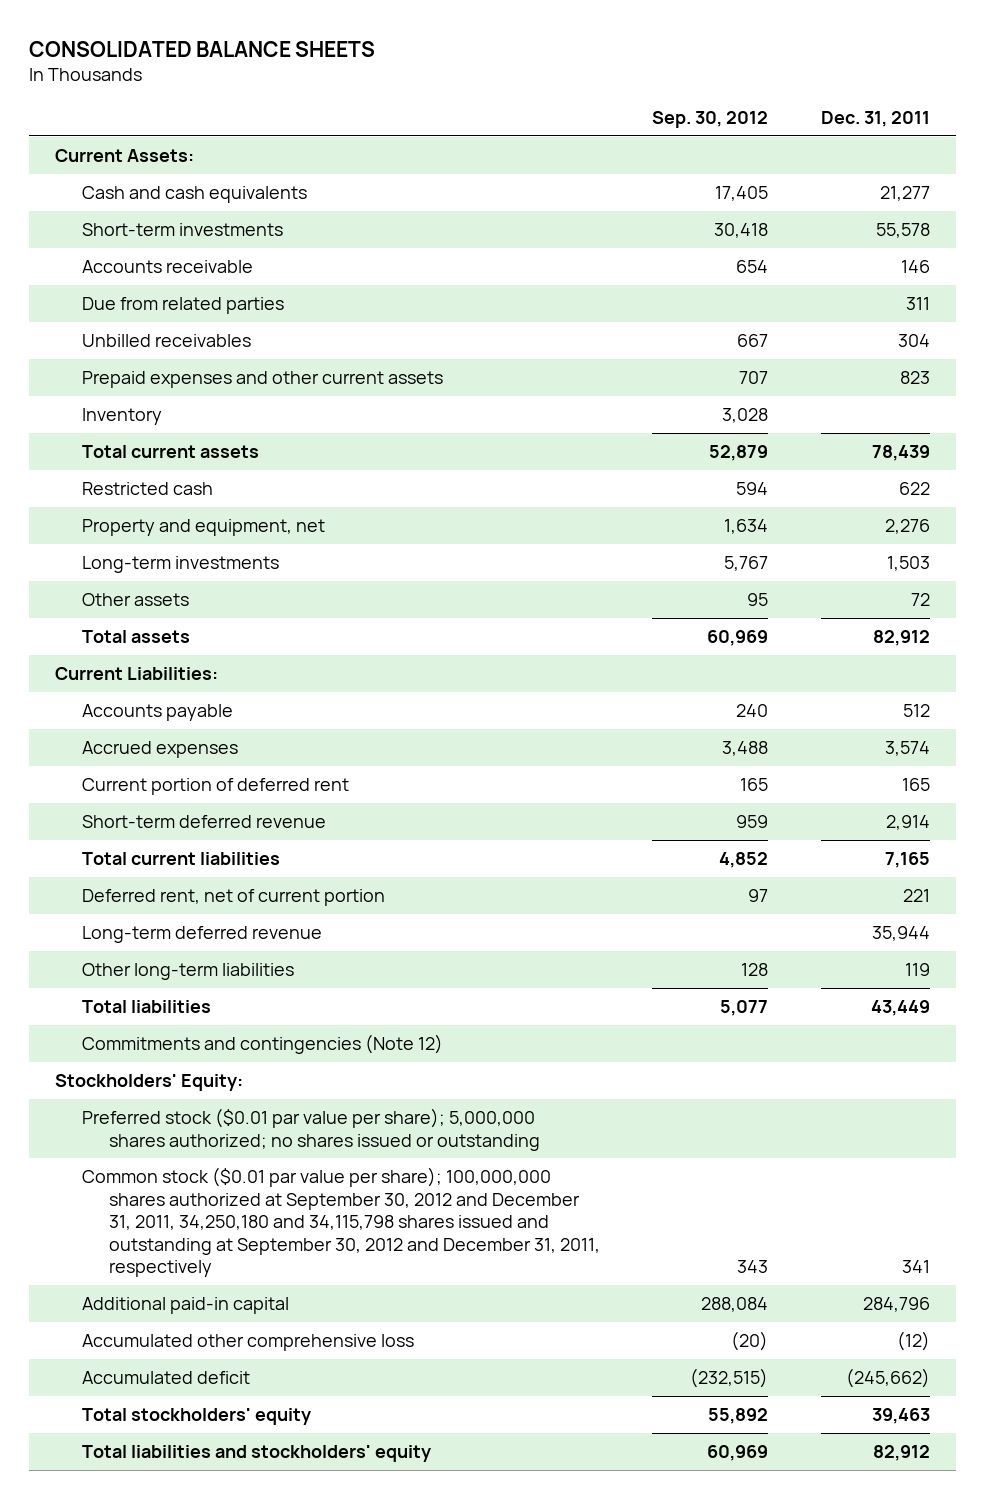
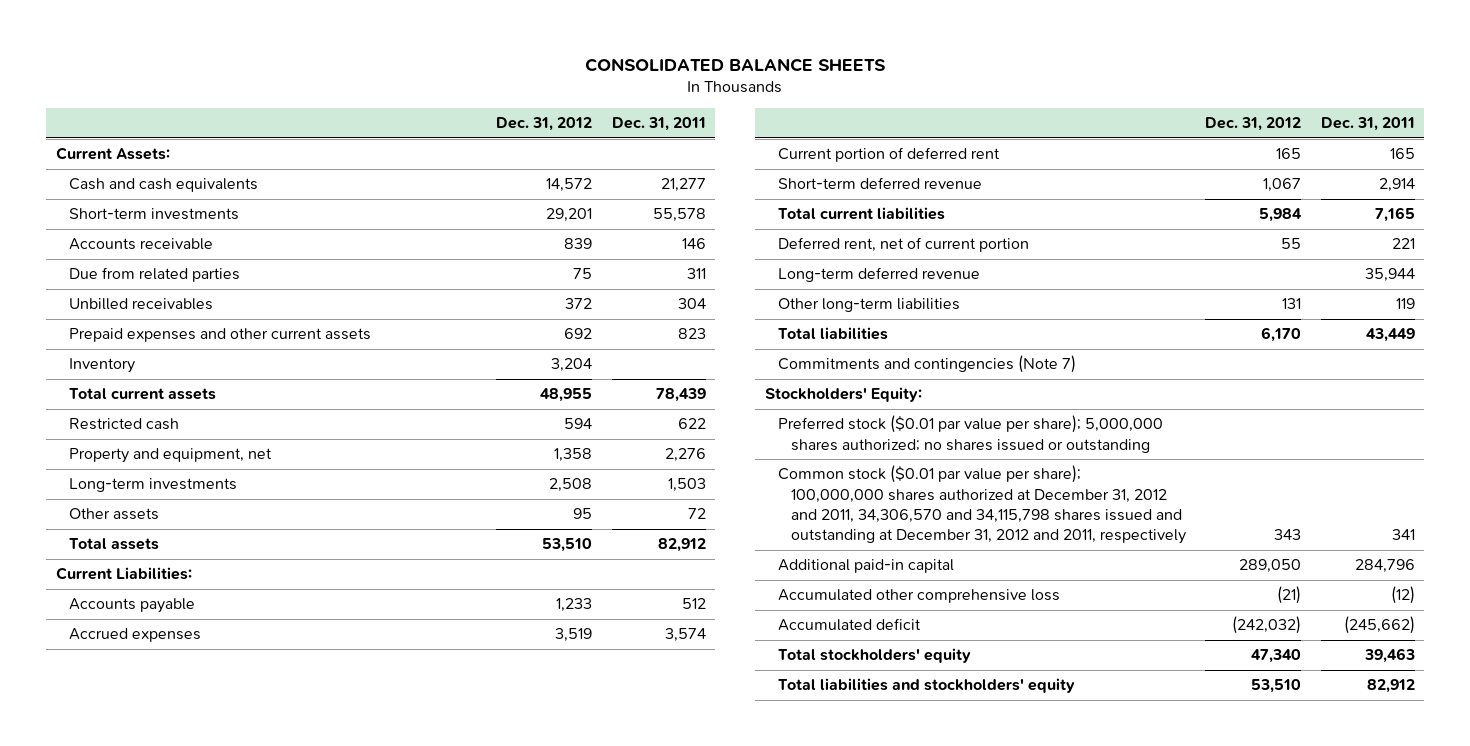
- | Sep. 30, 2012 | Dec. 31, 2011
+ | Dec. 31, 2012 | Dec. 31, 2011
- Commitments and contingencies (Note 12)
+ Commitments and contingencies (Note 7)
- Common stock ($0.01 par value per share); 100,000,000 shares authorized at September 30, 2012 and December 31, 2011, 34,250,180 and 34,115,798 shares issued and outstanding at September 30, 2012 and December 31, 2011, respectively | 343 | 341
+ Common stock ($0.01 par value per share); 100,000,000 shares authorized at December 31, 2012 and 2011, 34,306,570 and 34,115,798 shares issued and outstanding at December 31, 2012 and 2011, respectively | 343 | 341

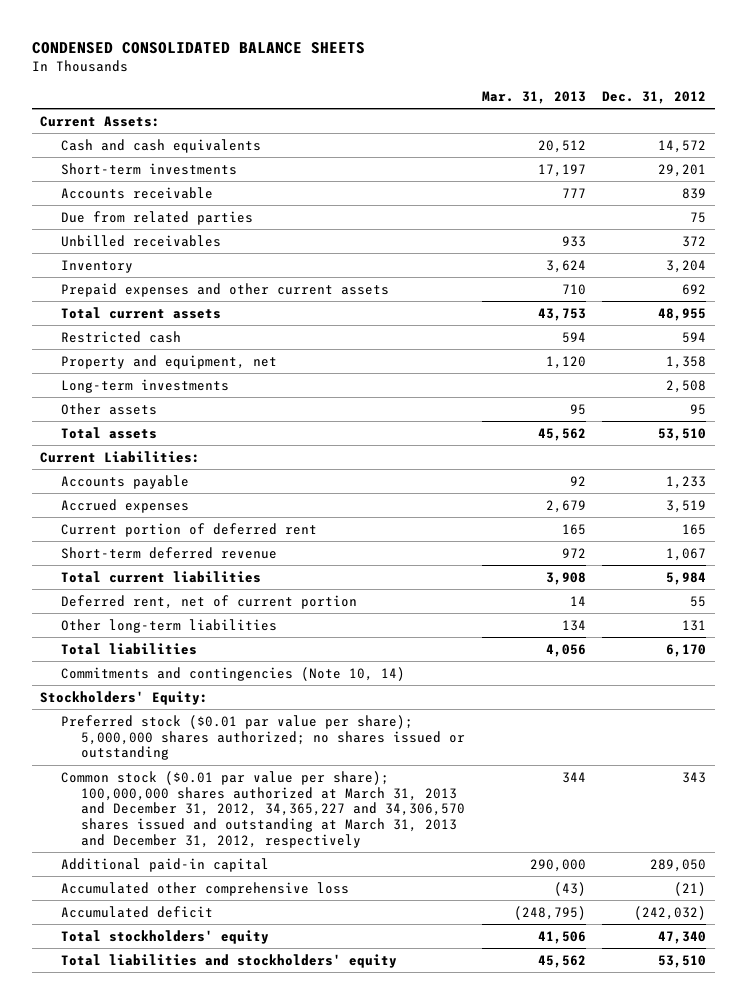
- CONSOLIDATED BALANCE SHEETS
+ CONDENSED CONSOLIDATED BALANCE SHEETS
- | Dec. 31, 2012 | Dec. 31, 2011
+ | Mar. 31, 2013 | Dec. 31, 2012
moved down: Prepaid expenses and other current assets | 710 | 692
- Long-term deferred revenue | | 35,944
- Commitments and contingencies (Note 7)
+ Commitments and contingencies (Note 10, 14)
- Common stock ($0.01 par value per share); 100,000,000 shares authorized at December 31, 2012 and 2011, 34,306,570 and 34,115,798 shares issued and outstanding at December 31, 2012 and 2011, respectively | 343 | 341
+ Common stock ($0.01 par value per share); 100,000,000 shares authorized at March 31, 2013 and December 31, 2012, 34,365,227 and 34,306,570 shares issued and outstanding at March 31, 2013 and December 31, 2012, respectively | 344 | 343

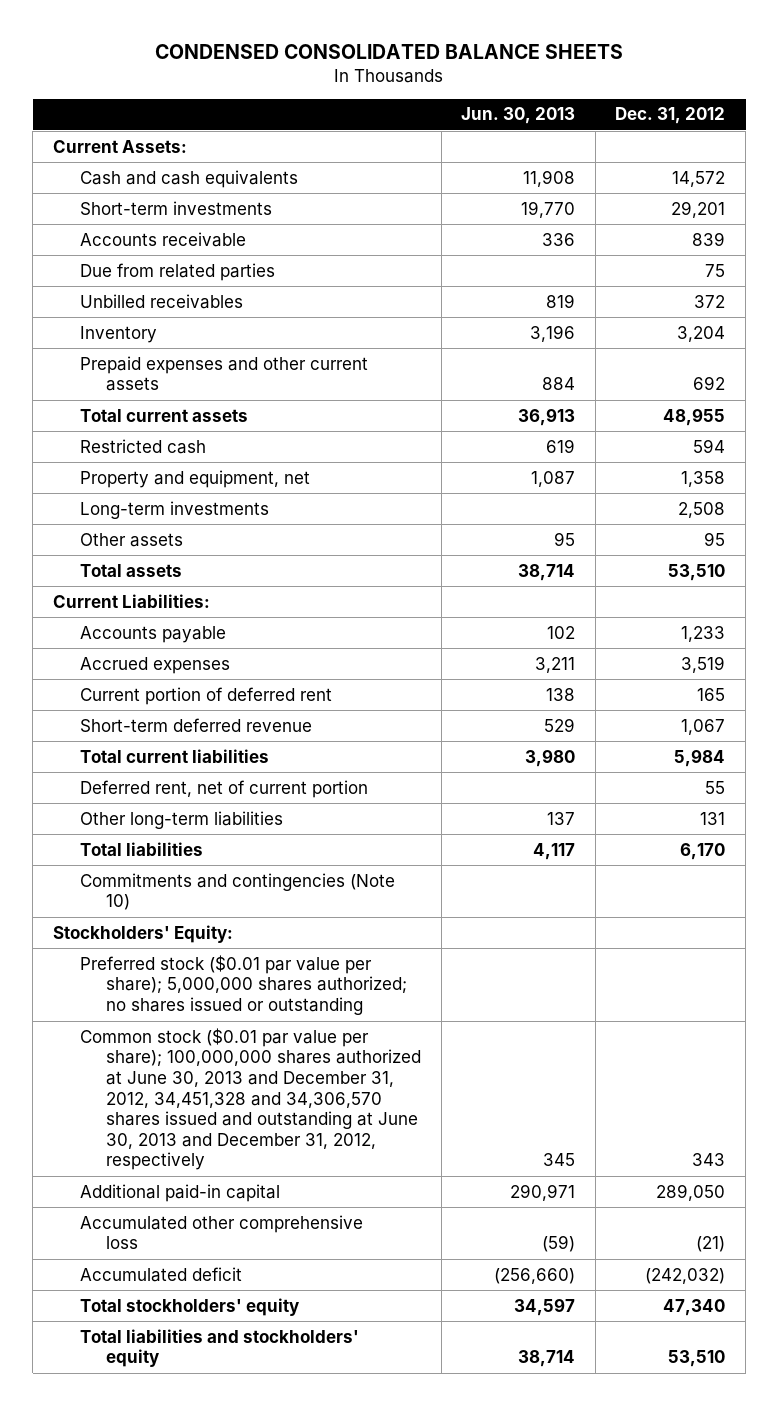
- | Mar. 31, 2013 | Dec. 31, 2012
+ | Jun. 30, 2013 | Dec. 31, 2012
- Commitments and contingencies (Note 10, 14)
+ Commitments and contingencies (Note 10)
- Common stock ($0.01 par value per share); 100,000,000 shares authorized at March 31, 2013 and December 31, 2012, 34,365,227 and 34,306,570 shares issued and outstanding at March 31, 2013 and December 31, 2012, respectively | 344 | 343
+ Common stock ($0.01 par value per share); 100,000,000 shares authorized at June 30, 2013 and December 31, 2012, 34,451,328 and 34,306,570 shares issued and outstanding at June 30, 2013 and December 31, 2012, respectively | 345 | 343

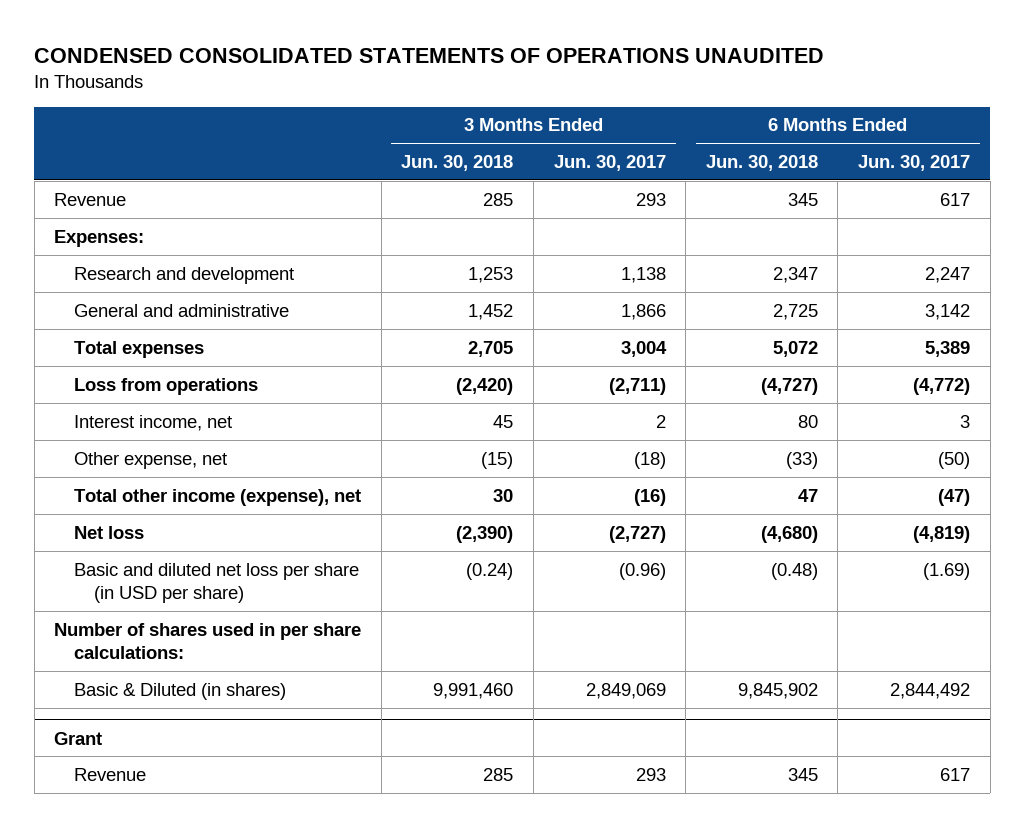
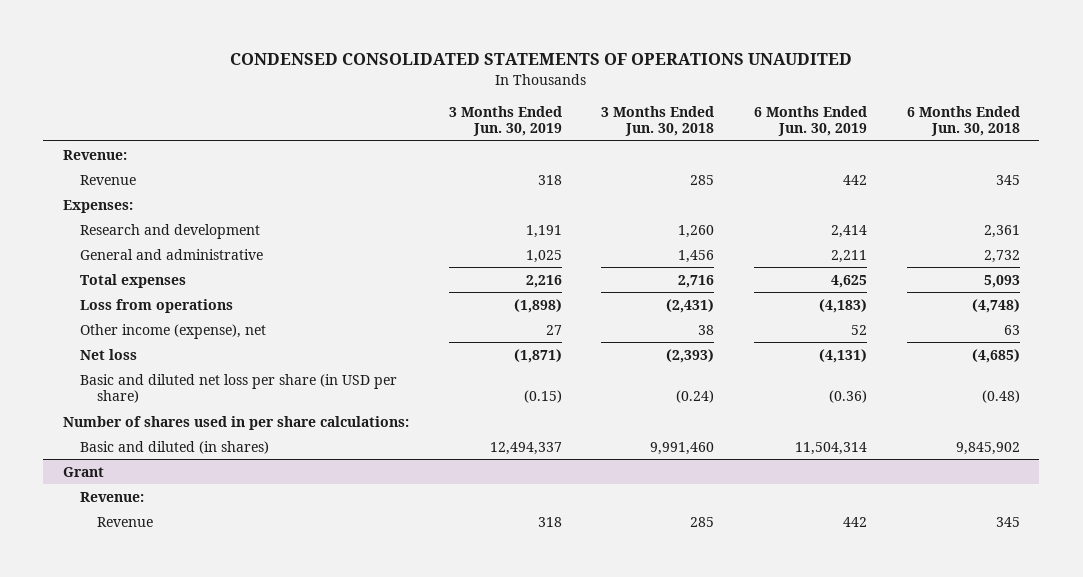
- | 3 Months Ended Jun. 30, 2018 | 3 Months Ended Jun. 30, 2017 | 6 Months Ended Jun. 30, 2018 | 6 Months Ended Jun. 30, 2017
+ | 3 Months Ended Jun. 30, 2019 | 3 Months Ended Jun. 30, 2018 | 6 Months Ended Jun. 30, 2019 | 6 Months Ended Jun. 30, 2018
+ Revenue:
- Research and development | 1,253 | 1,138 | 2,347 | 2,247
- General and administrative | 1,452 | 1,866 | 2,725 | 3,142
- Total expenses | 2,705 | 3,004 | 5,072 | 5,389
- Loss from operations | (2,420) | (2,711) | (4,727) | (4,772)
- Interest income, net | 45 | 2 | 80 | 3
- Other expense, net | (15) | (18) | (33) | (50)
- Total other income (expense), net | 30 | (16) | 47 | (47)
- Net loss | (2,390) | (2,727) | (4,680) | (4,819)
+ Research and development | 1,191 | 1,260 | 2,414 | 2,361
+ General and administrative | 1,025 | 1,456 | 2,211 | 2,732
+ Total expenses | 2,216 | 2,716 | 4,625 | 5,093
+ Loss from operations | (1,898) | (2,431) | (4,183) | (4,748)
+ Other income (expense), net | 27 | 38 | 52 | 63
+ Net loss | (1,871) | (2,393) | (4,131) | (4,685)
- Basic & Diluted (in shares) | 9,991,460 | 2,849,069 | 9,845,902 | 2,844,492
+ Basic and diluted (in shares) | 12,494,337 | 9,991,460 | 11,504,314 | 9,845,902
@ Grant
+ Revenue:

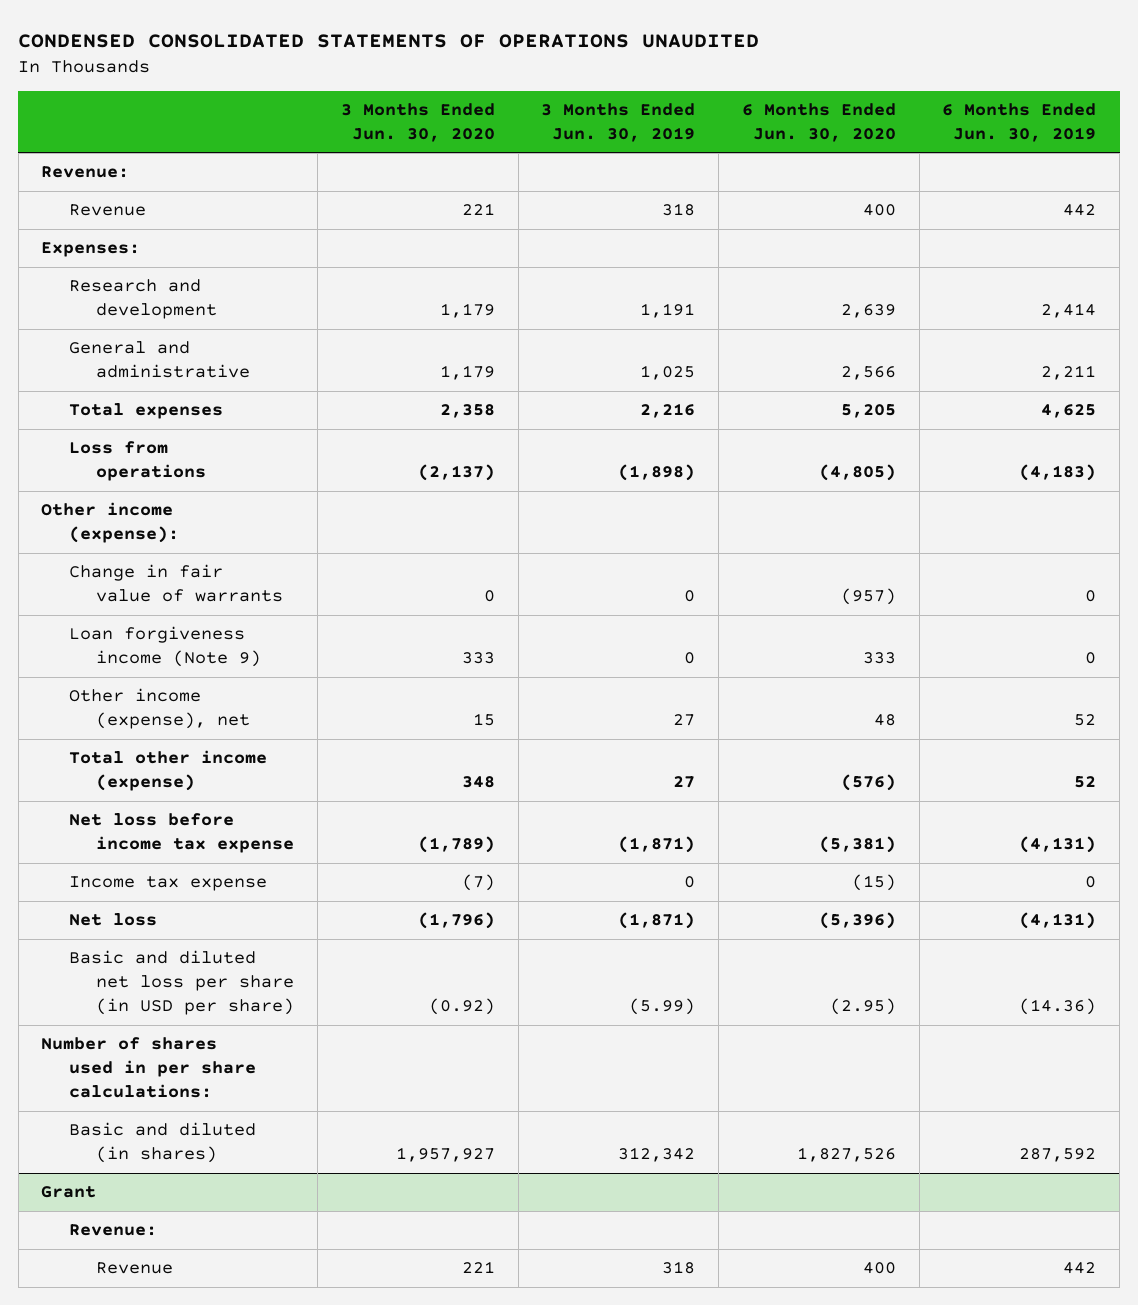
- | 3 Months Ended Jun. 30, 2019 | 3 Months Ended Jun. 30, 2018 | 6 Months Ended Jun. 30, 2019 | 6 Months Ended Jun. 30, 2018
+ | 3 Months Ended Jun. 30, 2020 | 3 Months Ended Jun. 30, 2019 | 6 Months Ended Jun. 30, 2020 | 6 Months Ended Jun. 30, 2019
+ Other income (expense):
+ Change in fair value of warrants | 0 | 0 | (957) | 0
+ Loan forgiveness income (Note 9) | 333 | 0 | 333 | 0
+ Total other income (expense) | 348 | 27 | (576) | 52
+ Net loss before income tax expense | (1,789) | (1,871) | (5,381) | (4,131)
+ Income tax expense | (7) | 0 | (15) | 0
- Basic and diluted net loss per share (in USD per share) | (0.15) | (0.24) | (0.36) | (0.48)
+ Basic and diluted net loss per share (in USD per share) | (0.92) | (5.99) | (2.95) | (14.36)
- Basic and diluted (in shares) | 12,494,337 | 9,991,460 | 11,504,314 | 9,845,902
+ Basic and diluted (in shares) | 1,957,927 | 312,342 | 1,827,526 | 287,592

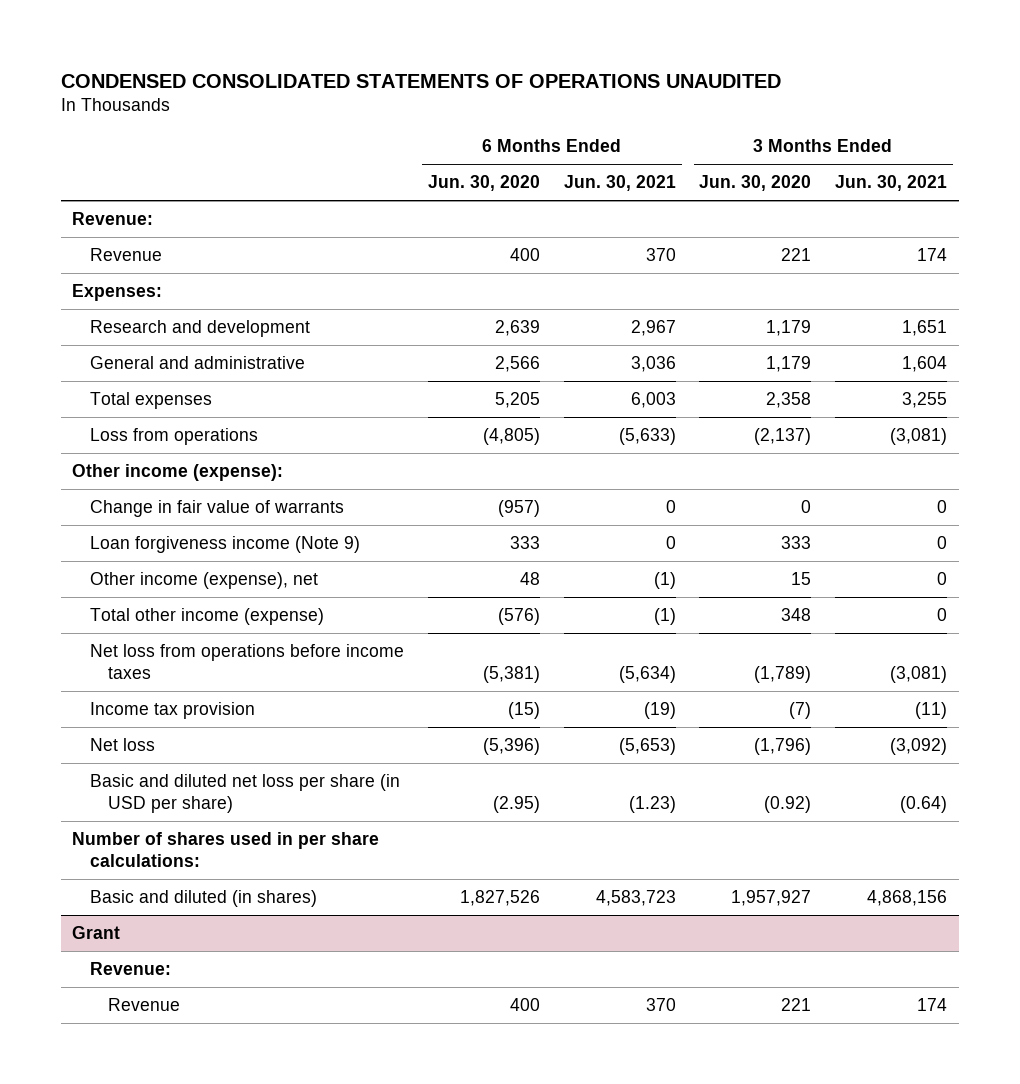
- | 3 Months Ended Jun. 30, 2020 | 3 Months Ended Jun. 30, 2019 | 6 Months Ended Jun. 30, 2020 | 6 Months Ended Jun. 30, 2019
+ | 6 Months Ended Jun. 30, 2020 | 6 Months Ended Jun. 30, 2021 | 3 Months Ended Jun. 30, 2020 | 3 Months Ended Jun. 30, 2021
- Net loss before income tax expense | (1,789) | (1,871) | (5,381) | (4,131)
- Income tax expense | (7) | 0 | (15) | 0
+ Net loss from operations before income taxes | (5,381) | (5,634) | (1,789) | (3,081)
+ Income tax provision | (15) | (19) | (7) | (11)

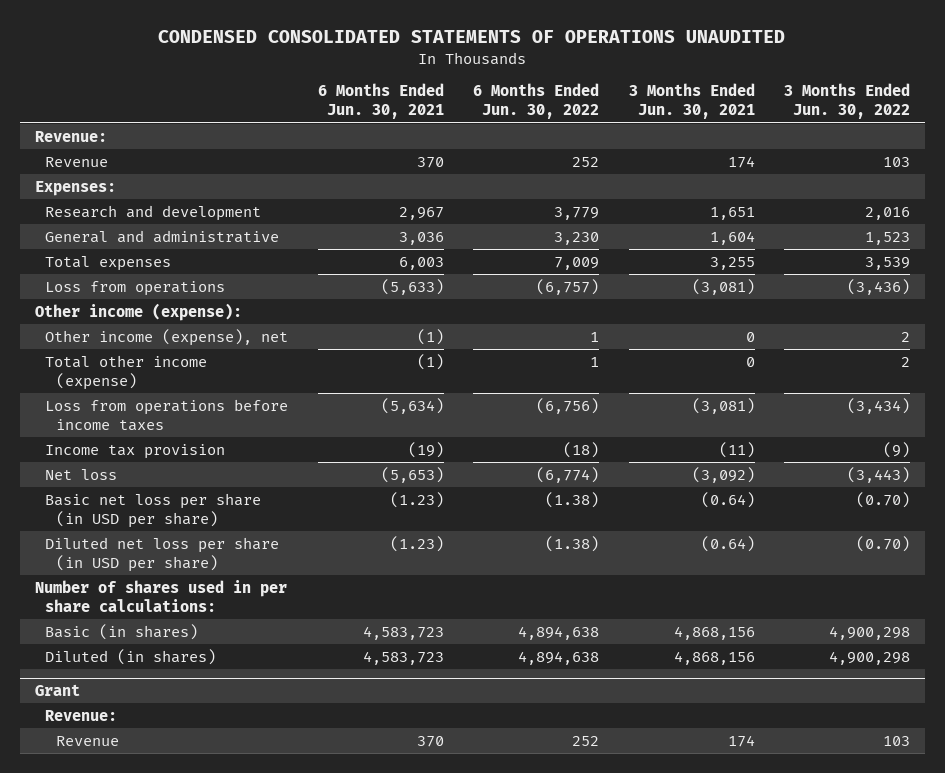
- | 6 Months Ended Jun. 30, 2020 | 6 Months Ended Jun. 30, 2021 | 3 Months Ended Jun. 30, 2020 | 3 Months Ended Jun. 30, 2021
+ | 6 Months Ended Jun. 30, 2021 | 6 Months Ended Jun. 30, 2022 | 3 Months Ended Jun. 30, 2021 | 3 Months Ended Jun. 30, 2022
- Change in fair value of warrants | (957) | 0 | 0 | 0
- Loan forgiveness income (Note 9) | 333 | 0 | 333 | 0
- Net loss from operations before income taxes | (5,381) | (5,634) | (1,789) | (3,081)
+ Loss from operations before income taxes | (5,634) | (6,756) | (3,081) | (3,434)
- Basic and diluted net loss per share (in USD per share) | (2.95) | (1.23) | (0.92) | (0.64)
+ Basic net loss per share (in USD per share) | (1.23) | (1.38) | (0.64) | (0.70)
+ Diluted net loss per share (in USD per share) | (1.23) | (1.38) | (0.64) | (0.70)
- Basic and diluted (in shares) | 1,827,526 | 4,583,723 | 1,957,927 | 4,868,156
+ Basic (in shares) | 4,583,723 | 4,894,638 | 4,868,156 | 4,900,298
+ Diluted (in shares) | 4,583,723 | 4,894,638 | 4,868,156 | 4,900,298

